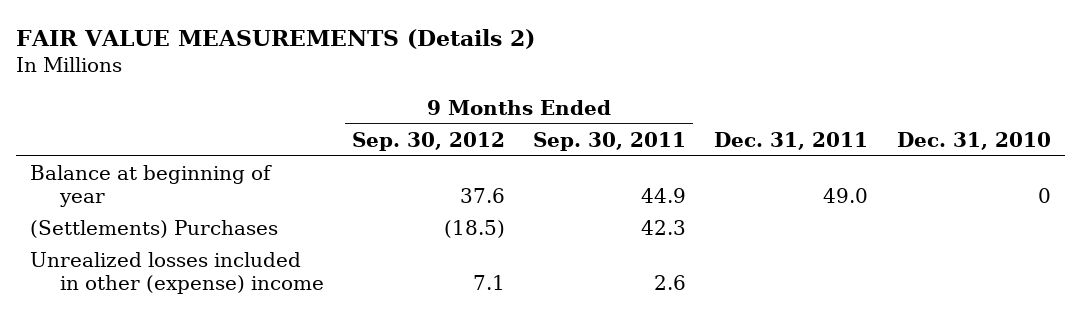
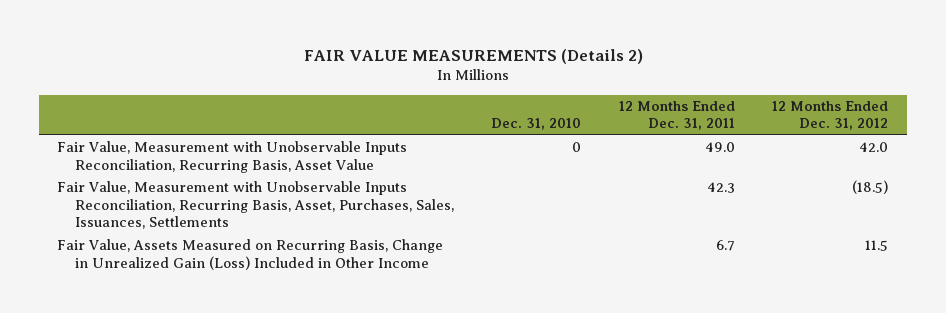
- | 9 Months Ended Sep. 30, 2012 | 9 Months Ended Sep. 30, 2011 | Dec. 31, 2011 | Dec. 31, 2010
+ | Dec. 31, 2010 | 12 Months Ended Dec. 31, 2011 | 12 Months Ended Dec. 31, 2012
- Balance at beginning of year | 37.6 | 44.9 | 49.0 | 0
- (Settlements) Purchases | (18.5) | 42.3 | |
- Unrealized losses included in other (expense) income | 7.1 | 2.6 | |
+ Fair Value, Measurement with Unobservable Inputs Reconciliation, Recurring Basis, Asset Value | 0 | 49.0 | 42.0
+ Fair Value, Measurement with Unobservable Inputs Reconciliation, Recurring Basis, Asset, Purchases, Sales, Issuances, Settlements | | 42.3 | (18.5)
+ Fair Value, Assets Measured on Recurring Basis, Change in Unrealized Gain (Loss) Included in Other Income | | 6.7 | 11.5

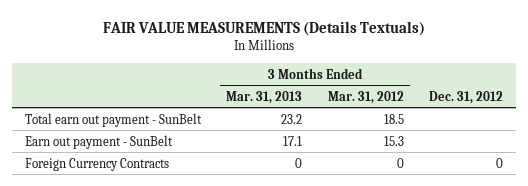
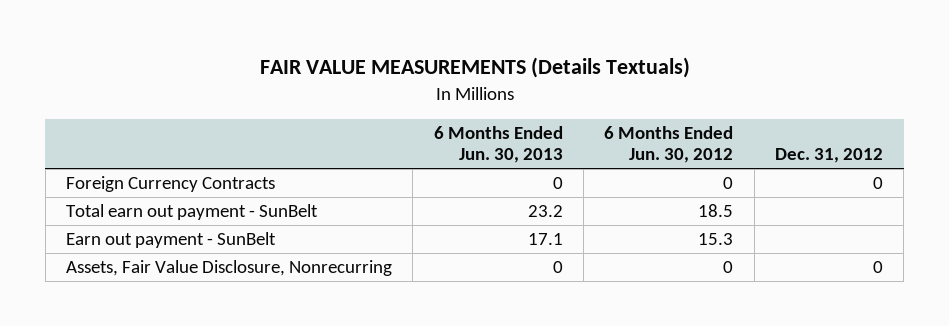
- | 3 Months Ended Mar. 31, 2013 | 3 Months Ended Mar. 31, 2012 | Dec. 31, 2012
+ | 6 Months Ended Jun. 30, 2013 | 6 Months Ended Jun. 30, 2012 | Dec. 31, 2012
moved up: Foreign Currency Contracts | 0 | 0 | 0
+ Assets, Fair Value Disclosure, Nonrecurring | 0 | 0 | 0

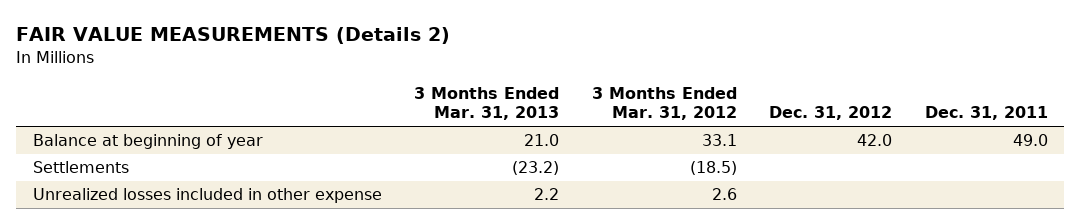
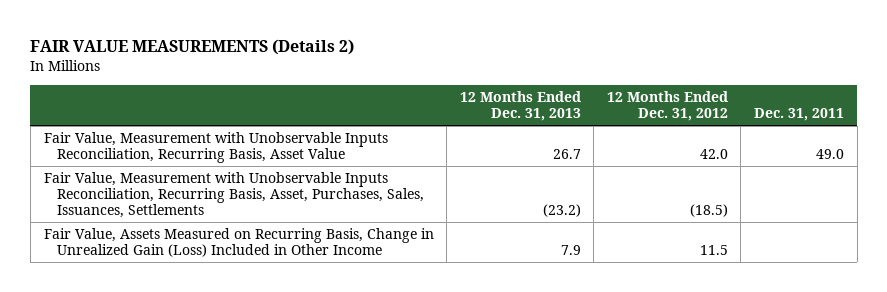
- | 3 Months Ended Mar. 31, 2013 | 3 Months Ended Mar. 31, 2012 | Dec. 31, 2012 | Dec. 31, 2011
+ | 12 Months Ended Dec. 31, 2013 | 12 Months Ended Dec. 31, 2012 | Dec. 31, 2011
- Balance at beginning of year | 21.0 | 33.1 | 42.0 | 49.0
- Settlements | (23.2) | (18.5) | |
- Unrealized losses included in other expense | 2.2 | 2.6 | |
+ Fair Value, Measurement with Unobservable Inputs Reconciliation, Recurring Basis, Asset Value | 26.7 | 42.0 | 49.0
+ Fair Value, Measurement with Unobservable Inputs Reconciliation, Recurring Basis, Asset, Purchases, Sales, Issuances, Settlements | (23.2) | (18.5) |
+ Fair Value, Assets Measured on Recurring Basis, Change in Unrealized Gain (Loss) Included in Other Income | 7.9 | 11.5 |

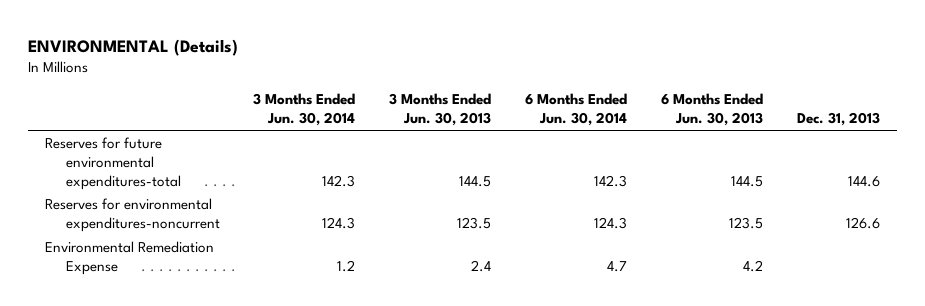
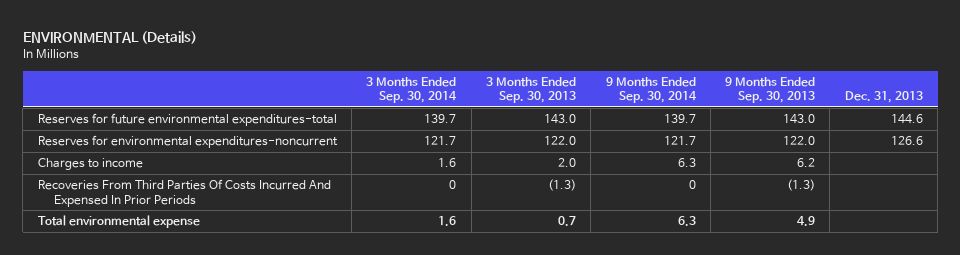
- | 3 Months Ended Jun. 30, 2014 | 3 Months Ended Jun. 30, 2013 | 6 Months Ended Jun. 30, 2014 | 6 Months Ended Jun. 30, 2013 | Dec. 31, 2013
+ | 3 Months Ended Sep. 30, 2014 | 3 Months Ended Sep. 30, 2013 | 9 Months Ended Sep. 30, 2014 | 9 Months Ended Sep. 30, 2013 | Dec. 31, 2013
- Environmental Remediation Expense | 1.2 | 2.4 | 4.7 | 4.2 |
+ Charges to income | 1.6 | 2.0 | 6.3 | 6.2 |
+ Recoveries From Third Parties Of Costs Incurred And Expensed In Prior Periods | 0 | (1.3) | 0 | (1.3) |
+ Total environmental expense | 1.6 | 0.7 | 6.3 | 4.9 |

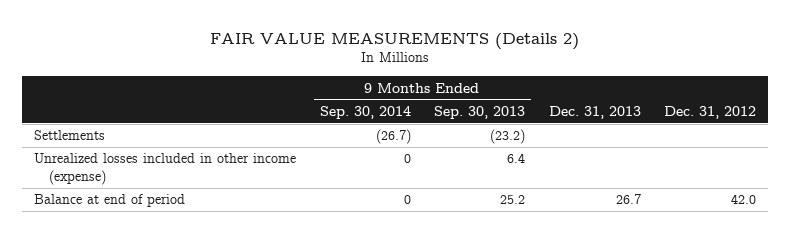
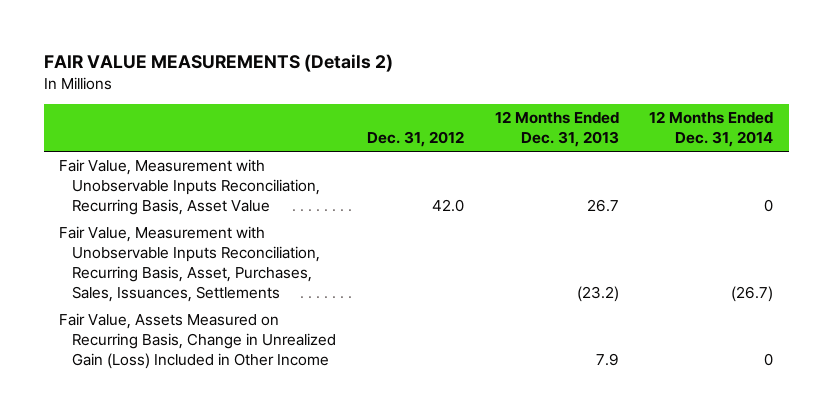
- | 9 Months Ended Sep. 30, 2014 | 9 Months Ended Sep. 30, 2013 | Dec. 31, 2013 | Dec. 31, 2012
+ | Dec. 31, 2012 | 12 Months Ended Dec. 31, 2013 | 12 Months Ended Dec. 31, 2014
- Settlements | (26.7) | (23.2) | |
- Unrealized losses included in other income (expense) | 0 | 6.4 | |
- Balance at end of period | 0 | 25.2 | 26.7 | 42.0
+ Fair Value, Measurement with Unobservable Inputs Reconciliation, Recurring Basis, Asset Value | 42.0 | 26.7 | 0
+ Fair Value, Measurement with Unobservable Inputs Reconciliation, Recurring Basis, Asset, Purchases, Sales, Issuances, Settlements | | (23.2) | (26.7)
+ Fair Value, Assets Measured on Recurring Basis, Change in Unrealized Gain (Loss) Included in Other Income | | 7.9 | 0

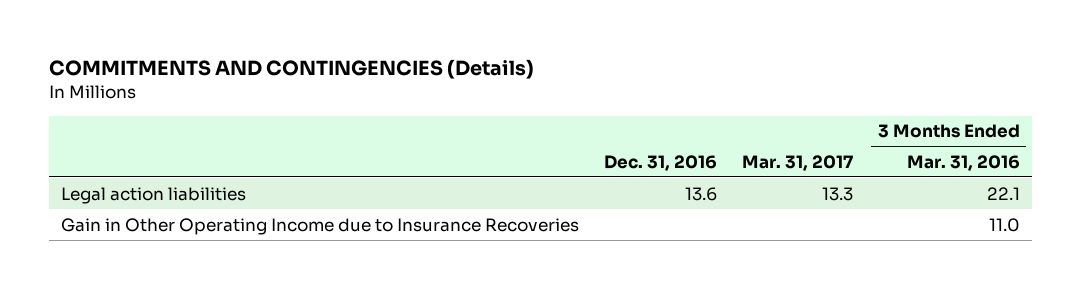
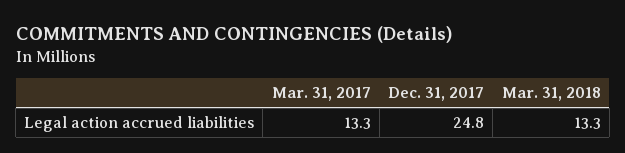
- | Dec. 31, 2016 | Mar. 31, 2017 | 3 Months Ended Mar. 31, 2016
+ | Mar. 31, 2017 | Dec. 31, 2017 | Mar. 31, 2018
- Legal action liabilities | 13.6 | 13.3 | 22.1
- Gain in Other Operating Income due to Insurance Recoveries | | | 11.0
+ Legal action accrued liabilities | 13.3 | 24.8 | 13.3

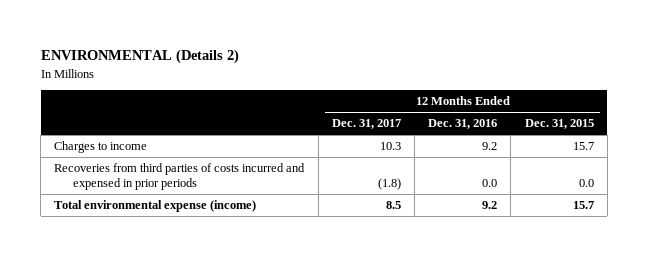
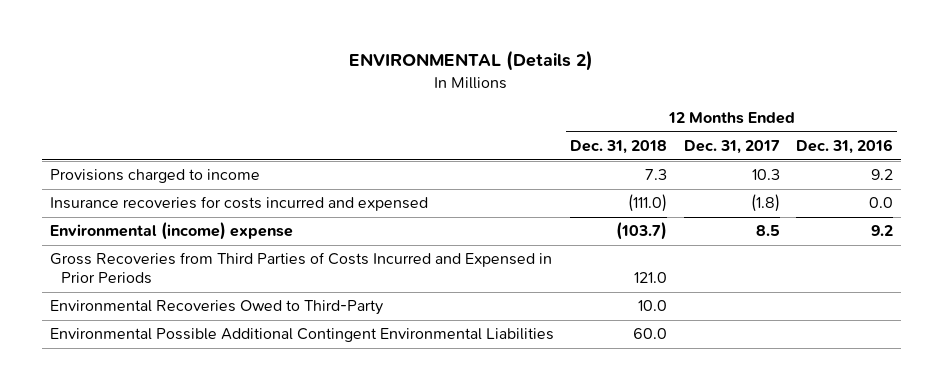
- | 12 Months Ended Dec. 31, 2017 | 12 Months Ended Dec. 31, 2016 | 12 Months Ended Dec. 31, 2015
+ | 12 Months Ended Dec. 31, 2018 | 12 Months Ended Dec. 31, 2017 | 12 Months Ended Dec. 31, 2016
- Charges to income | 10.3 | 9.2 | 15.7
- Recoveries from third parties of costs incurred and expensed in prior periods | (1.8) | 0.0 | 0.0
- Total environmental expense (income) | 8.5 | 9.2 | 15.7
+ Provisions charged to income | 7.3 | 10.3 | 9.2
+ Insurance recoveries for costs incurred and expensed | (111.0) | (1.8) | 0.0
+ Environmental (income) expense | (103.7) | 8.5 | 9.2
+ Gross Recoveries from Third Parties of Costs Incurred and Expensed in Prior Periods | 121.0 | |
+ Environmental Recoveries Owed to Third-Party | 10.0 | |
+ Environmental Possible Additional Contingent Environmental Liabilities | 60.0 | |

